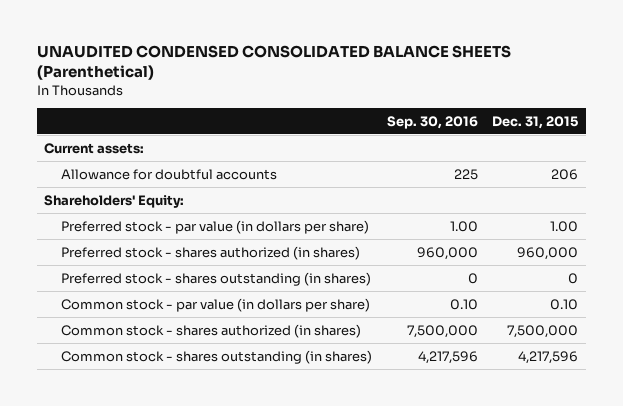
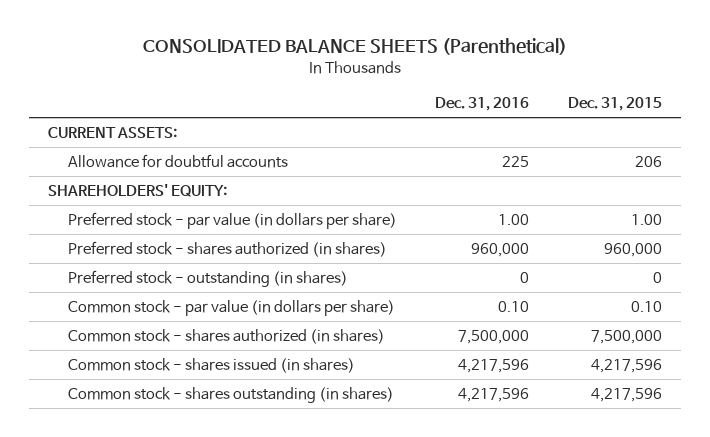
- UNAUDITED CONDENSED CONSOLIDATED BALANCE SHEETS (Parenthetical)
+ CONSOLIDATED BALANCE SHEETS (Parenthetical)
- | Sep. 30, 2016 | Dec. 31, 2015
+ | Dec. 31, 2016 | Dec. 31, 2015
- Current assets:
+ CURRENT ASSETS:
- Shareholders' Equity:
+ SHAREHOLDERS' EQUITY:
- Preferred stock - shares outstanding (in shares) | 0 | 0
+ Preferred stock - outstanding (in shares) | 0 | 0
+ Common stock - shares issued (in shares) | 4,217,596 | 4,217,596

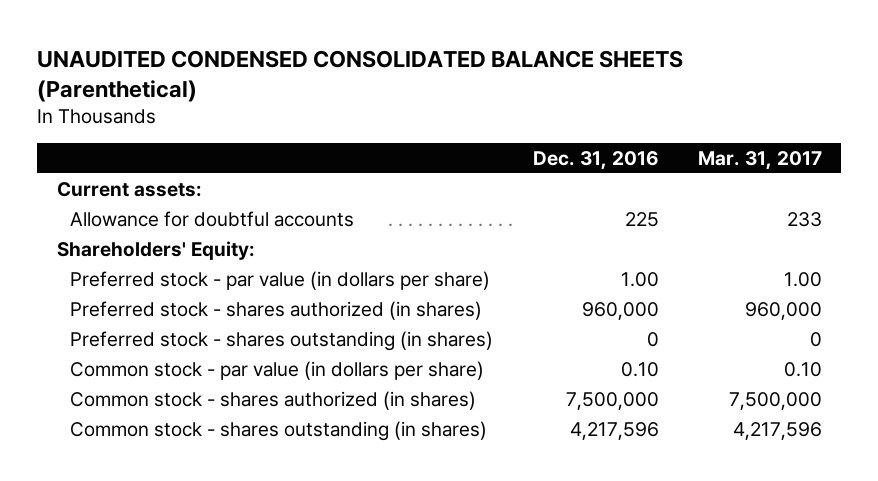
- CONSOLIDATED BALANCE SHEETS (Parenthetical)
+ UNAUDITED CONDENSED CONSOLIDATED BALANCE SHEETS (Parenthetical)
- | Dec. 31, 2016 | Dec. 31, 2015
+ | Dec. 31, 2016 | Mar. 31, 2017
- CURRENT ASSETS:
+ Current assets:
- SHAREHOLDERS' EQUITY:
+ Shareholders' Equity:
- Preferred stock - outstanding (in shares) | 0 | 0
+ Preferred stock - shares outstanding (in shares) | 0 | 0
- Common stock - shares issued (in shares) | 4,217,596 | 4,217,596

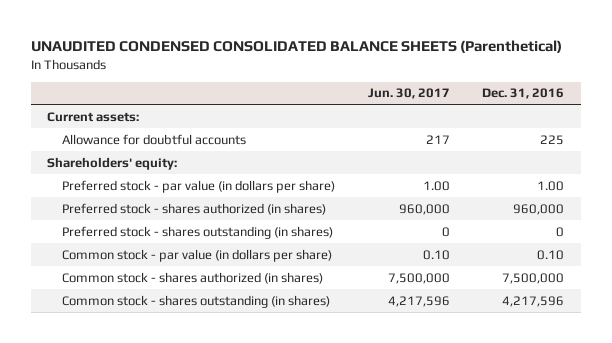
- | Dec. 31, 2016 | Mar. 31, 2017
+ | Jun. 30, 2017 | Dec. 31, 2016
- Shareholders' Equity:
+ Shareholders' equity:

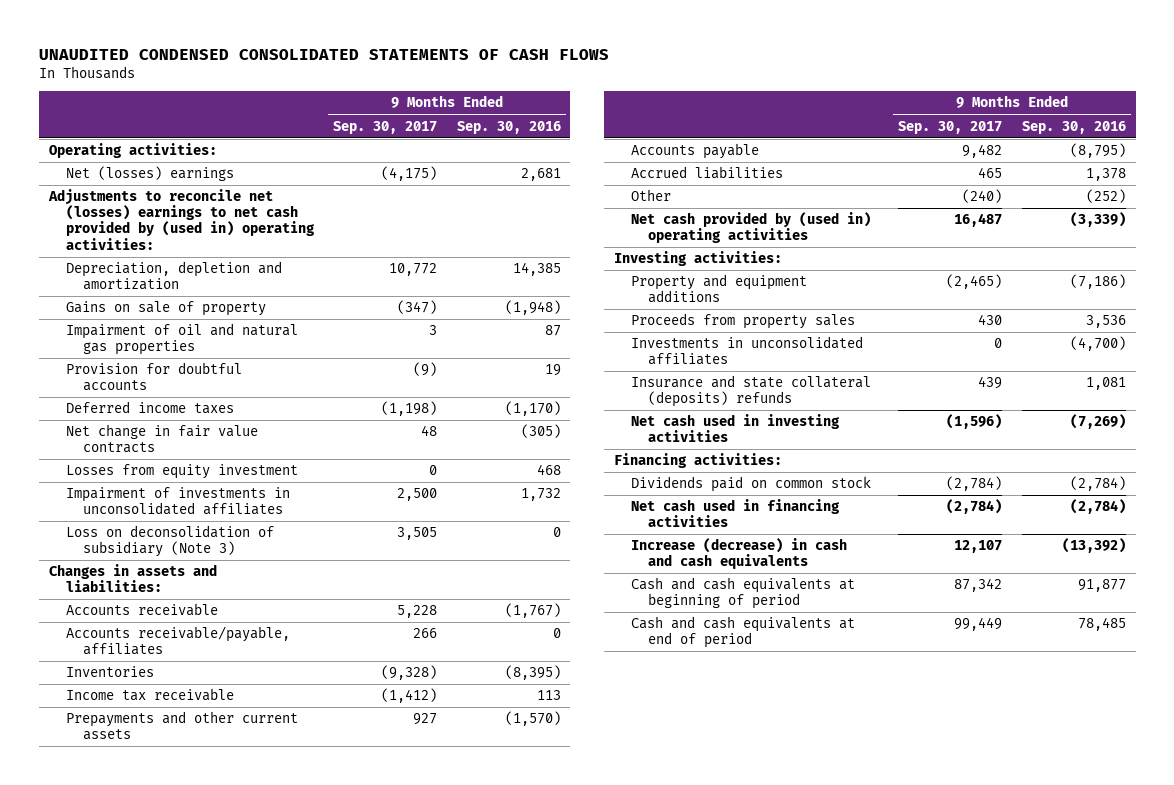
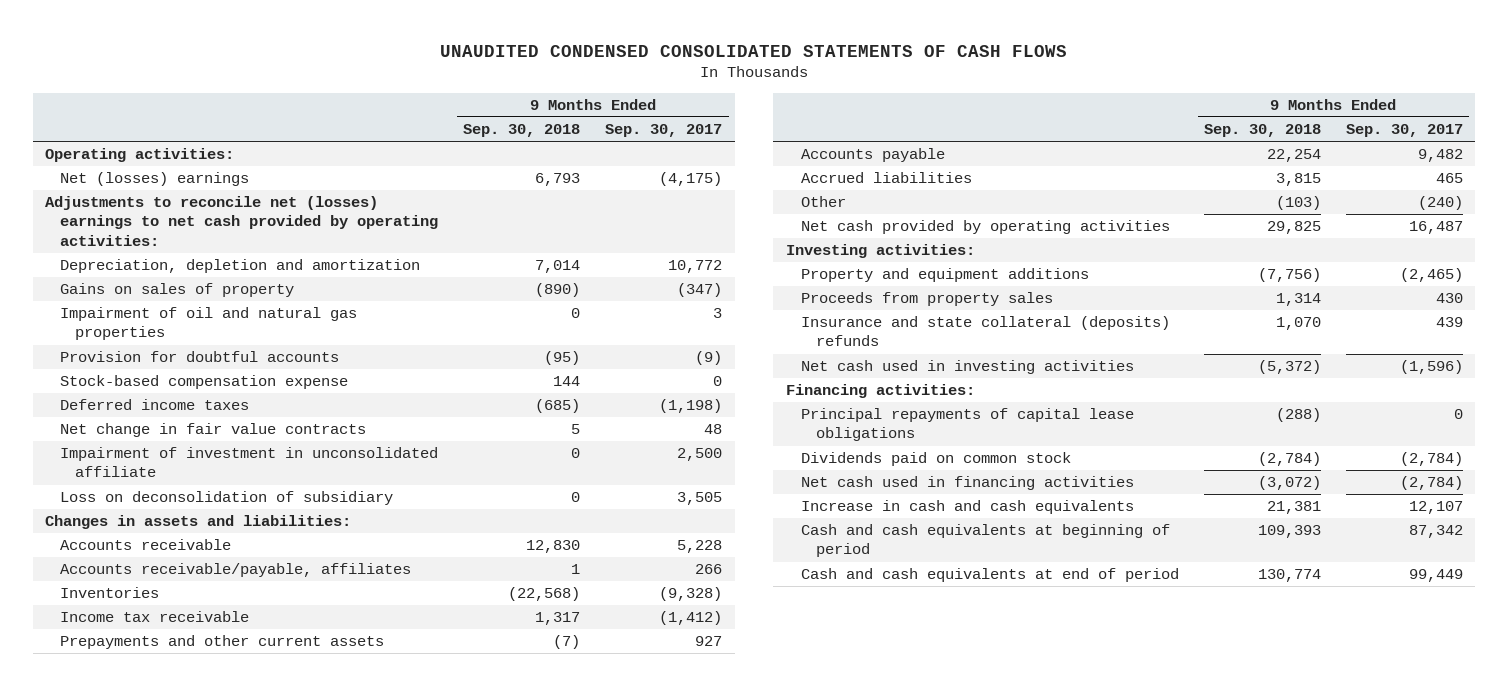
- | 9 Months Ended Sep. 30, 2017 | 9 Months Ended Sep. 30, 2016
+ | 9 Months Ended Sep. 30, 2018 | 9 Months Ended Sep. 30, 2017
- Adjustments to reconcile net (losses) earnings to net cash provided by (used in) operating activities:
+ Adjustments to reconcile net (losses) earnings to net cash provided by operating activities:
- Gains on sale of property | (347) | (1,948)
+ Gains on sales of property | (890) | (347)
+ Stock-based compensation expense | 144 | 0
- Losses from equity investment | 0 | 468
- Impairment of investments in unconsolidated affiliates | 2,500 | 1,732
- Loss on deconsolidation of subsidiary (Note 3) | 3,505 | 0
+ Impairment of investment in unconsolidated affiliate | 0 | 2,500
+ Loss on deconsolidation of subsidiary | 0 | 3,505
- Net cash provided by (used in) operating activities | 16,487 | (3,339)
+ Net cash provided by operating activities | 29,825 | 16,487
- Investments in unconsolidated affiliates | 0 | (4,700)
+ Principal repayments of capital lease obligations | (288) | 0
- Increase (decrease) in cash and cash equivalents | 12,107 | (13,392)
+ Increase in cash and cash equivalents | 21,381 | 12,107

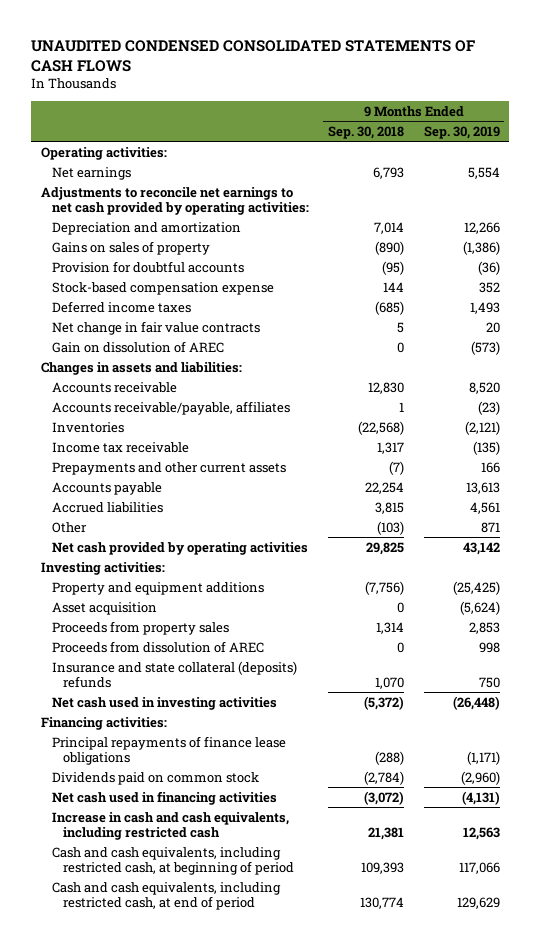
- | 9 Months Ended Sep. 30, 2018 | 9 Months Ended Sep. 30, 2017
+ | 9 Months Ended Sep. 30, 2018 | 9 Months Ended Sep. 30, 2019
- Net (losses) earnings | 6,793 | (4,175)
- Adjustments to reconcile net (losses) earnings to net cash provided by operating activities:
- Depreciation, depletion and amortization | 7,014 | 10,772
+ Net earnings | 6,793 | 5,554
+ Adjustments to reconcile net earnings to net cash provided by operating activities:
+ Depreciation and amortization | 7,014 | 12,266
- Impairment of oil and natural gas properties | 0 | 3
- Impairment of investment in unconsolidated affiliate | 0 | 2,500
- Loss on deconsolidation of subsidiary | 0 | 3,505
+ Gain on dissolution of AREC | 0 | (573)
+ Asset acquisition | 0 | (5,624)
+ Proceeds from dissolution of AREC | 0 | 998
- Principal repayments of capital lease obligations | (288) | 0
+ Principal repayments of finance lease obligations | (288) | (1,171)
- Increase in cash and cash equivalents | 21,381 | 12,107
- Cash and cash equivalents at beginning of period | 109,393 | 87,342
- Cash and cash equivalents at end of period | 130,774 | 99,449
+ Increase in cash and cash equivalents, including restricted cash | 21,381 | 12,563
+ Cash and cash equivalents, including restricted cash, at beginning of period | 109,393 | 117,066
+ Cash and cash equivalents, including restricted cash, at end of period | 130,774 | 129,629

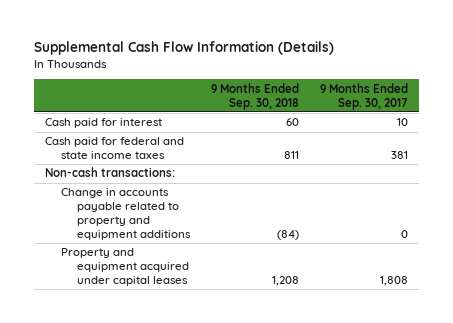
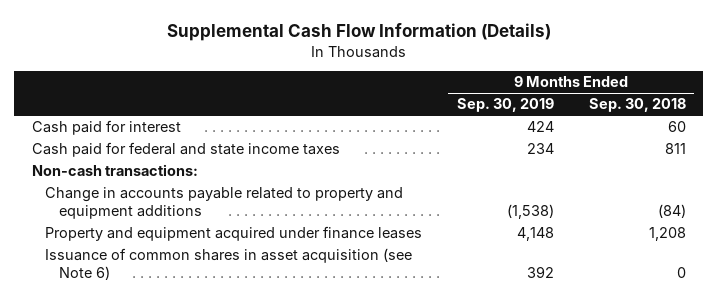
- | 9 Months Ended Sep. 30, 2018 | 9 Months Ended Sep. 30, 2017
+ | 9 Months Ended Sep. 30, 2019 | 9 Months Ended Sep. 30, 2018
- Property and equipment acquired under capital leases | 1,208 | 1,808
+ Property and equipment acquired under finance leases | 4,148 | 1,208
+ Issuance of common shares in asset acquisition (see Note 6) | 392 | 0

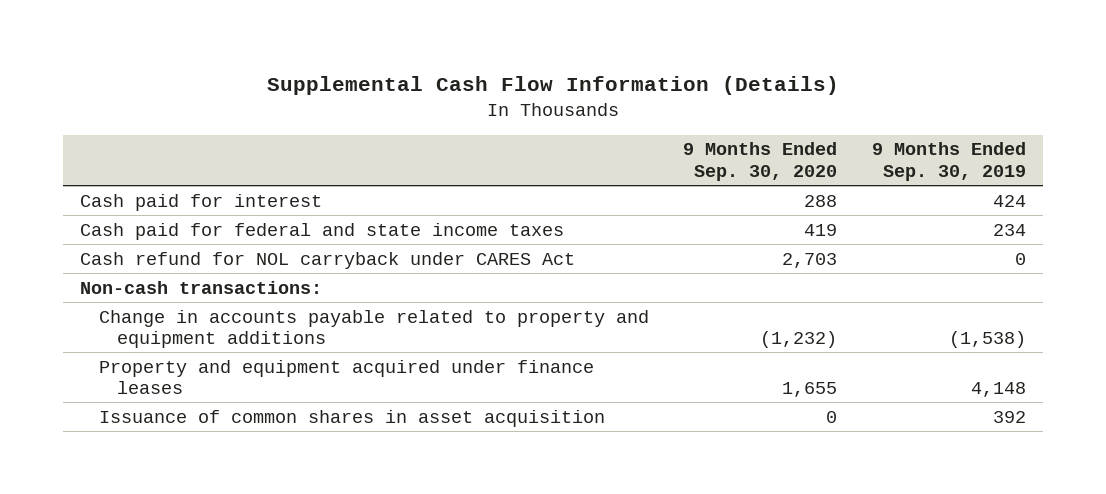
- | 9 Months Ended Sep. 30, 2019 | 9 Months Ended Sep. 30, 2018
+ | 9 Months Ended Sep. 30, 2020 | 9 Months Ended Sep. 30, 2019
+ Cash refund for NOL carryback under CARES Act | 2,703 | 0
- Issuance of common shares in asset acquisition (see Note 6) | 392 | 0
+ Issuance of common shares in asset acquisition | 0 | 392

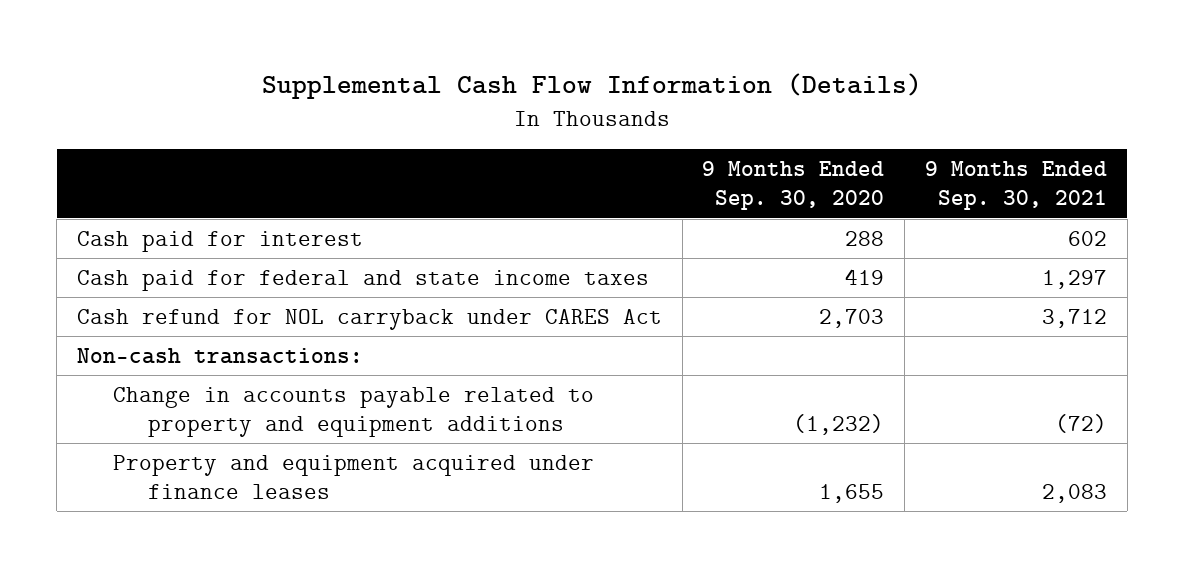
- | 9 Months Ended Sep. 30, 2020 | 9 Months Ended Sep. 30, 2019
+ | 9 Months Ended Sep. 30, 2020 | 9 Months Ended Sep. 30, 2021
- Issuance of common shares in asset acquisition | 0 | 392

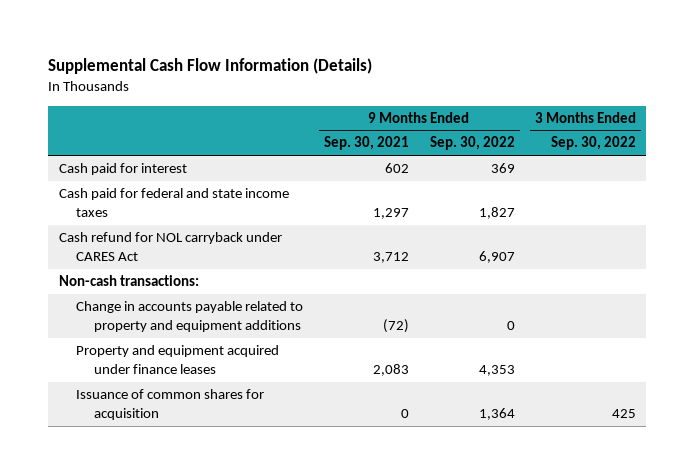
- | 9 Months Ended Sep. 30, 2020 | 9 Months Ended Sep. 30, 2021
+ | 9 Months Ended Sep. 30, 2021 | 9 Months Ended Sep. 30, 2022 | 3 Months Ended Sep. 30, 2022
+ Issuance of common shares for acquisition | 0 | 1,364 | 425

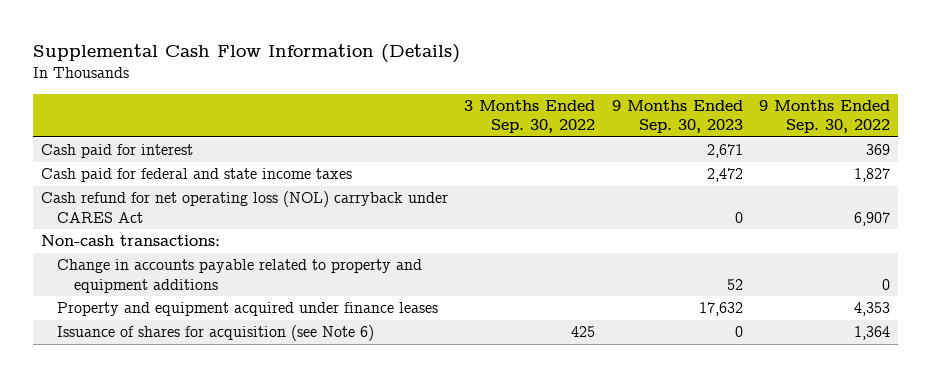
- | 9 Months Ended Sep. 30, 2021 | 9 Months Ended Sep. 30, 2022 | 3 Months Ended Sep. 30, 2022
+ | 3 Months Ended Sep. 30, 2022 | 9 Months Ended Sep. 30, 2023 | 9 Months Ended Sep. 30, 2022
- Cash refund for NOL carryback under CARES Act | 3,712 | 6,907 |
+ Cash refund for net operating loss (NOL) carryback under CARES Act | | 0 | 6,907
- Issuance of common shares for acquisition | 0 | 1,364 | 425
+ Issuance of shares for acquisition (see Note 6) | 425 | 0 | 1,364

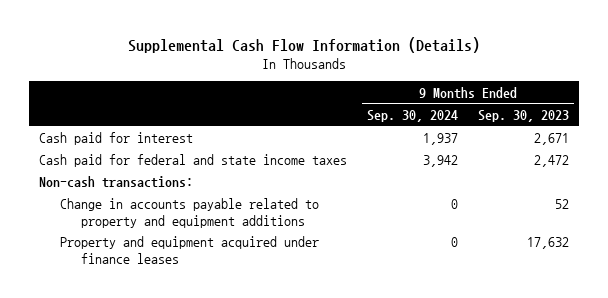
- | 3 Months Ended Sep. 30, 2022 | 9 Months Ended Sep. 30, 2023 | 9 Months Ended Sep. 30, 2022
+ | 9 Months Ended Sep. 30, 2024 | 9 Months Ended Sep. 30, 2023
- Cash refund for net operating loss (NOL) carryback under CARES Act | | 0 | 6,907
- Issuance of shares for acquisition (see Note 6) | 425 | 0 | 1,364

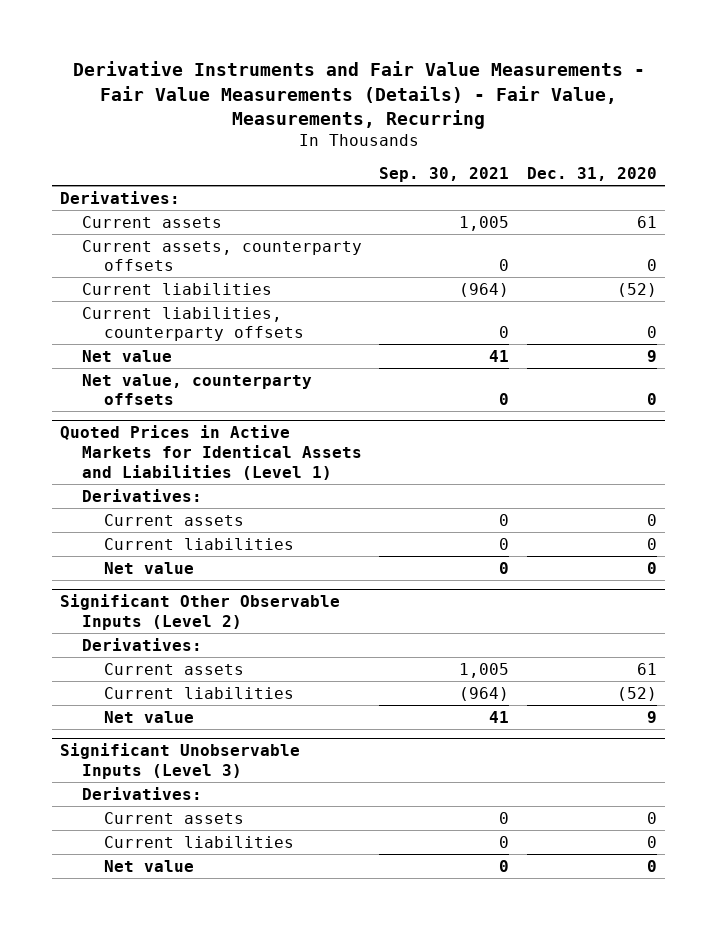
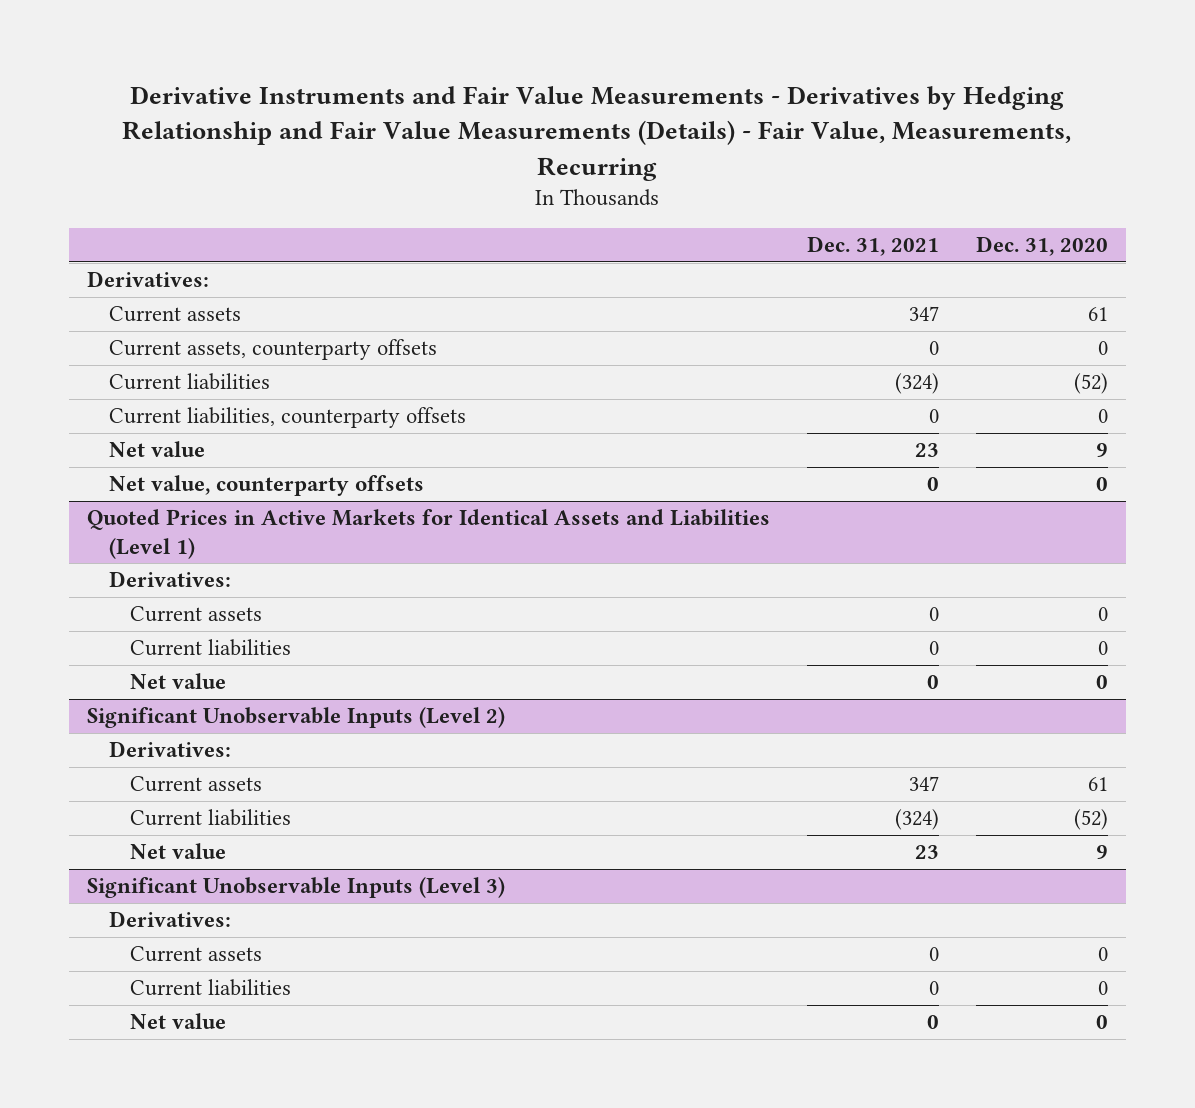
- Derivative Instruments and Fair Value Measurements - Fair Value Measurements (Details) - Fair Value, Measurements, Recurring
+ Derivative Instruments and Fair Value Measurements - Derivatives by Hedging Relationship and Fair Value Measurements (Details) - Fair Value, Measurements, Recurring
- | Sep. 30, 2021 | Dec. 31, 2020
+ | Dec. 31, 2021 | Dec. 31, 2020
- Significant Other Observable Inputs (Level 2)
+ Significant Unobservable Inputs (Level 2)

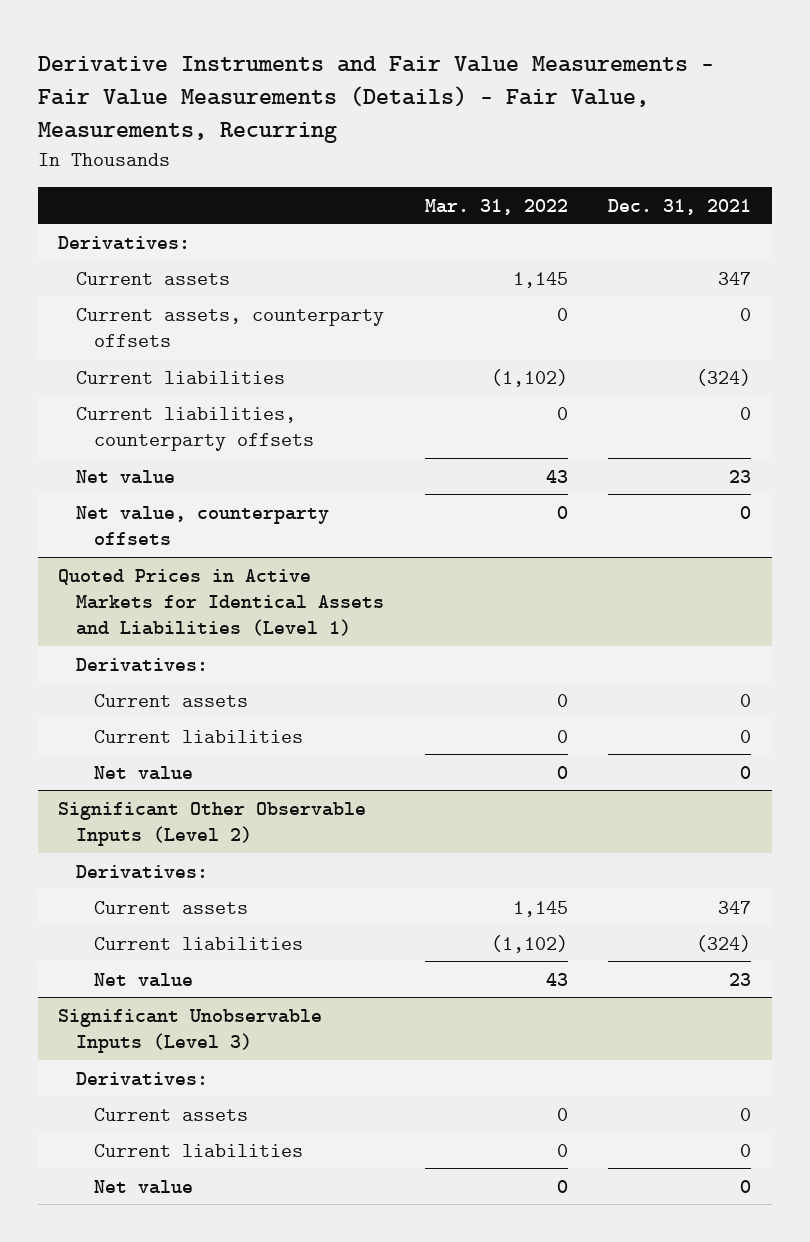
- Derivative Instruments and Fair Value Measurements - Derivatives by Hedging Relationship and Fair Value Measurements (Details) - Fair Value, Measurements, Recurring
+ Derivative Instruments and Fair Value Measurements - Fair Value Measurements (Details) - Fair Value, Measurements, Recurring
- | Dec. 31, 2021 | Dec. 31, 2020
+ | Mar. 31, 2022 | Dec. 31, 2021
- Significant Unobservable Inputs (Level 2)
+ Significant Other Observable Inputs (Level 2)

